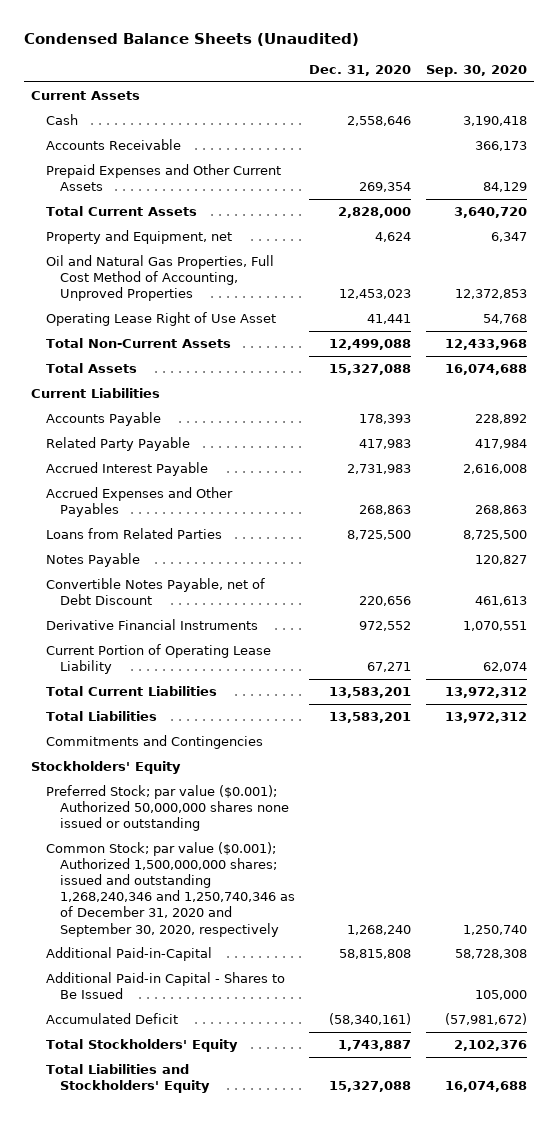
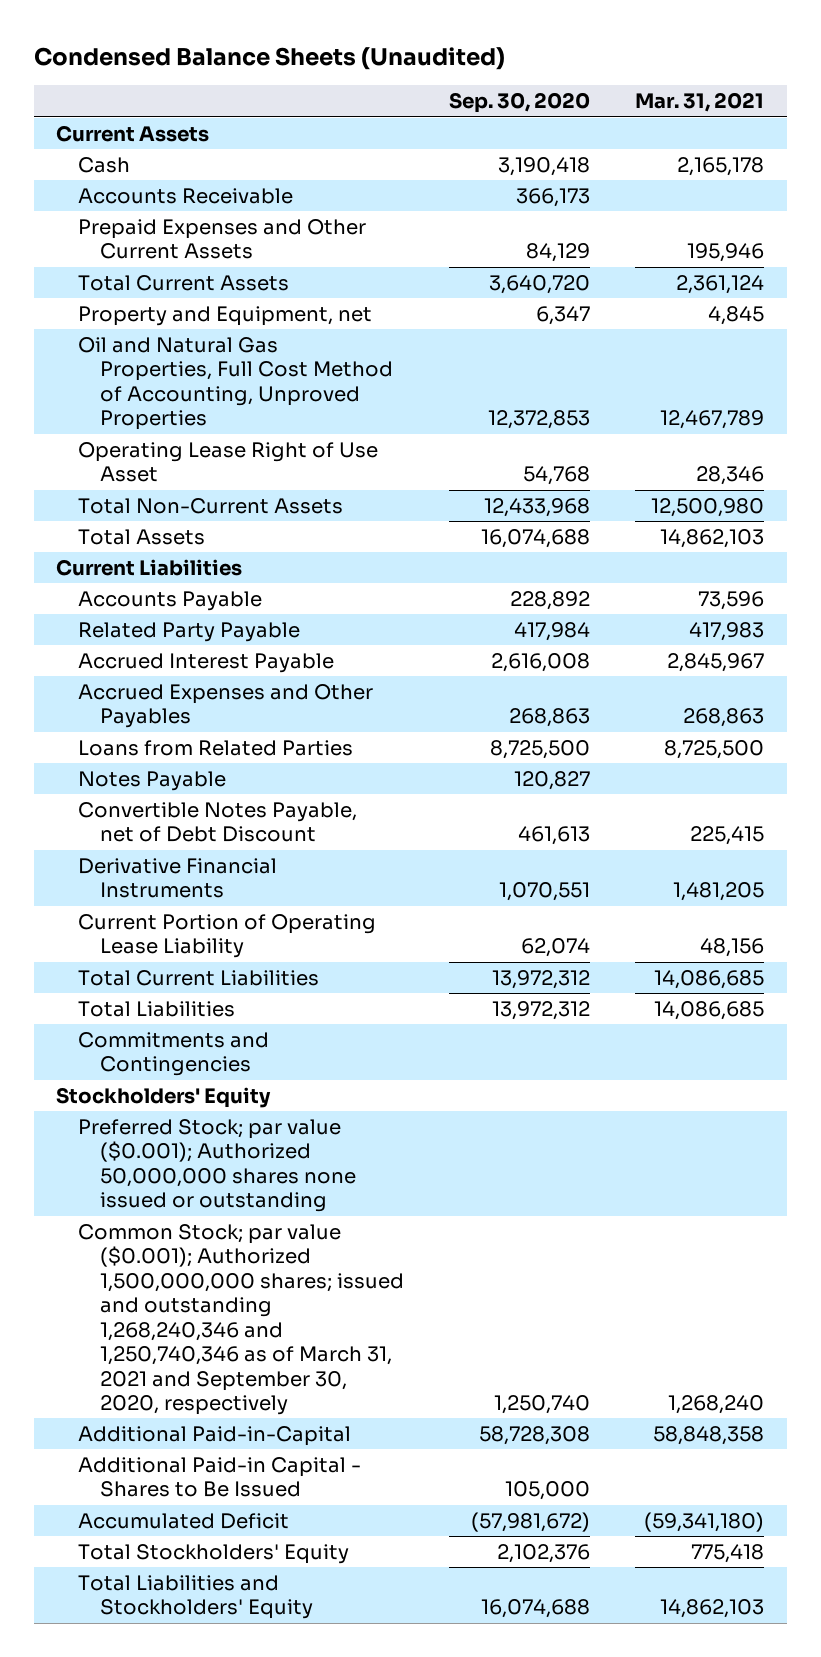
- | Dec. 31, 2020 | Sep. 30, 2020
+ | Sep. 30, 2020 | Mar. 31, 2021
- Common Stock; par value ($0.001); Authorized 1,500,000,000 shares; issued and outstanding 1,268,240,346 and 1,250,740,346 as of December 31, 2020 and September 30, 2020, respectively | 1,268,240 | 1,250,740
+ Common Stock; par value ($0.001); Authorized 1,500,000,000 shares; issued and outstanding 1,268,240,346 and 1,250,740,346 as of March 31, 2021 and September 30, 2020, respectively | 1,250,740 | 1,268,240

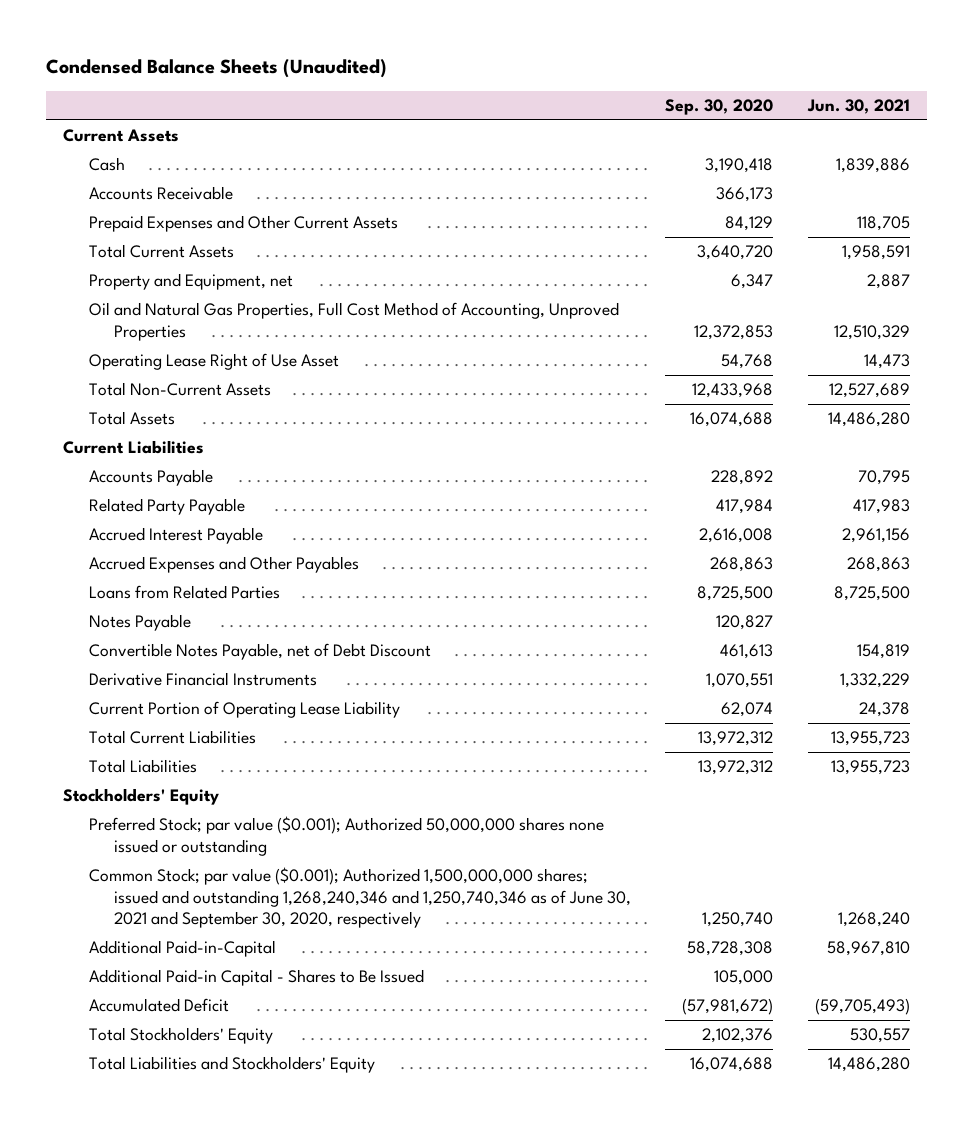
- | Sep. 30, 2020 | Mar. 31, 2021
+ | Sep. 30, 2020 | Jun. 30, 2021
- Commitments and Contingencies
- Common Stock; par value ($0.001); Authorized 1,500,000,000 shares; issued and outstanding 1,268,240,346 and 1,250,740,346 as of March 31, 2021 and September 30, 2020, respectively | 1,250,740 | 1,268,240
+ Common Stock; par value ($0.001); Authorized 1,500,000,000 shares; issued and outstanding 1,268,240,346 and 1,250,740,346 as of June 30, 2021 and September 30, 2020, respectively | 1,250,740 | 1,268,240

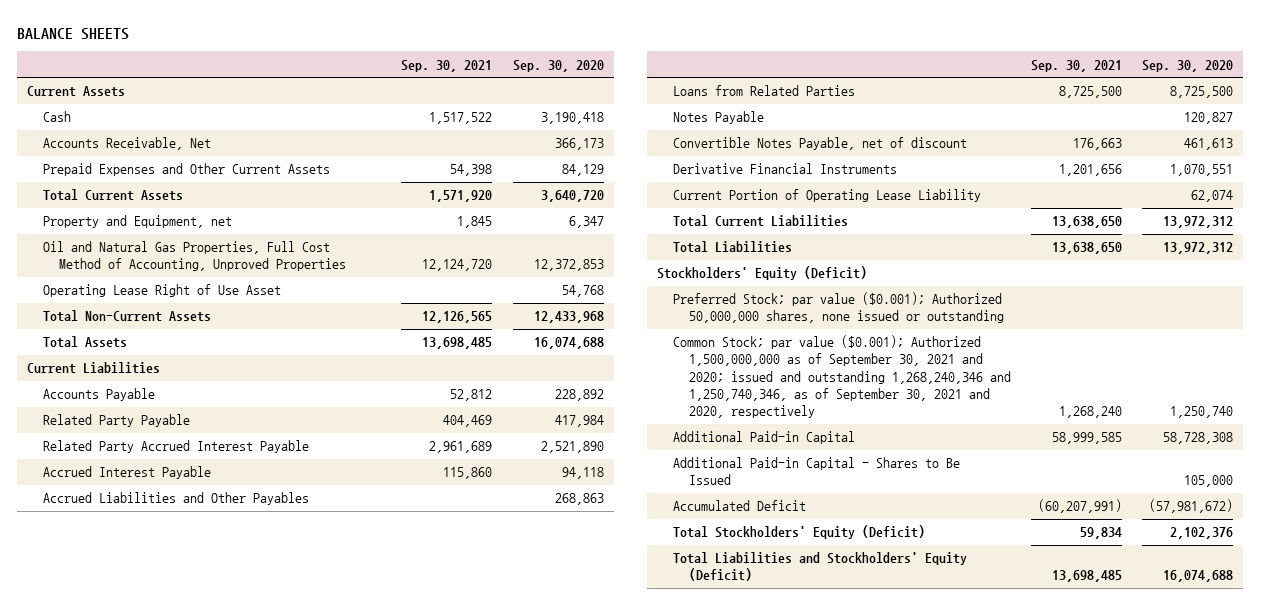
- Condensed Balance Sheets (Unaudited)
+ BALANCE SHEETS
- | Sep. 30, 2020 | Jun. 30, 2021
+ | Sep. 30, 2021 | Sep. 30, 2020
- Accounts Receivable | 366,173 |
+ Accounts Receivable, Net | | 366,173
- Accrued Interest Payable | 2,616,008 | 2,961,156
- Accrued Expenses and Other Payables | 268,863 | 268,863
+ Related Party Accrued Interest Payable | 2,961,689 | 2,521,890
+ Accrued Interest Payable | 115,860 | 94,118
+ Accrued Liabilities and Other Payables | | 268,863
- Convertible Notes Payable, net of Debt Discount | 461,613 | 154,819
+ Convertible Notes Payable, net of discount | 176,663 | 461,613
- Stockholders' Equity
- Preferred Stock; par value ($0.001); Authorized 50,000,000 shares none issued or outstanding
- Common Stock; par value ($0.001); Authorized 1,500,000,000 shares; issued and outstanding 1,268,240,346 and 1,250,740,346 as of June 30, 2021 and September 30, 2020, respectively | 1,250,740 | 1,268,240
- Additional Paid-in-Capital | 58,728,308 | 58,967,810
+ Stockholders' Equity (Deficit)
+ Preferred Stock; par value ($0.001); Authorized 50,000,000 shares, none issued or outstanding
+ Common Stock; par value ($0.001); Authorized 1,500,000,000 as of September 30, 2021 and 2020; issued and outstanding 1,268,240,346 and 1,250,740,346, as of September 30, 2021 and 2020, respectively | 1,268,240 | 1,250,740
+ Additional Paid-in Capital | 58,999,585 | 58,728,308
- Total Stockholders' Equity | 2,102,376 | 530,557
- Total Liabilities and Stockholders' Equity | 16,074,688 | 14,486,280
+ Total Stockholders' Equity (Deficit) | 59,834 | 2,102,376
+ Total Liabilities and Stockholders' Equity (Deficit) | 13,698,485 | 16,074,688

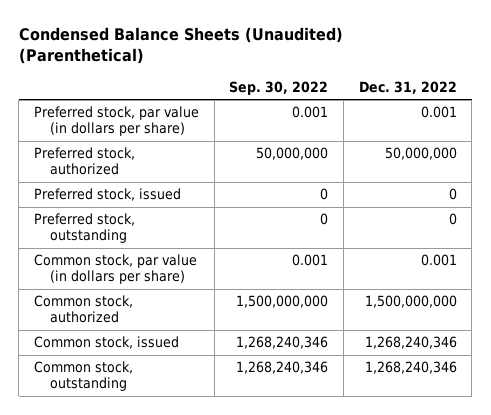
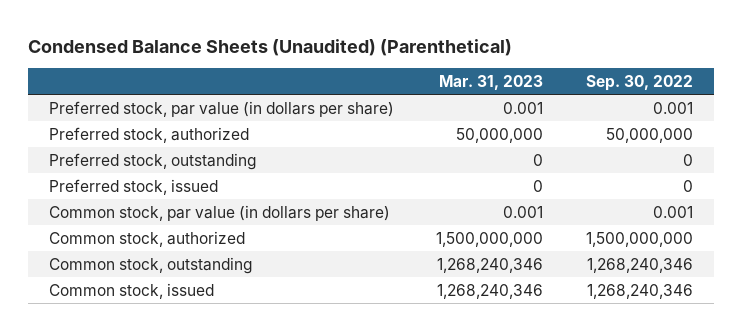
- | Sep. 30, 2022 | Dec. 31, 2022
+ | Mar. 31, 2023 | Sep. 30, 2022
moved down: Preferred stock, issued | 0 | 0
moved down: Common stock, issued | 1,268,240,346 | 1,268,240,346

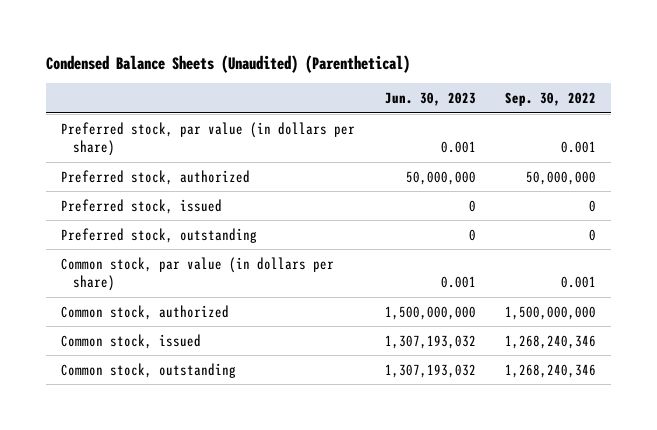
- | Mar. 31, 2023 | Sep. 30, 2022
+ | Jun. 30, 2023 | Sep. 30, 2022
moved down: Preferred stock, outstanding | 0 | 0
moved down: Common stock, outstanding | 1,307,193,032 | 1,268,240,346

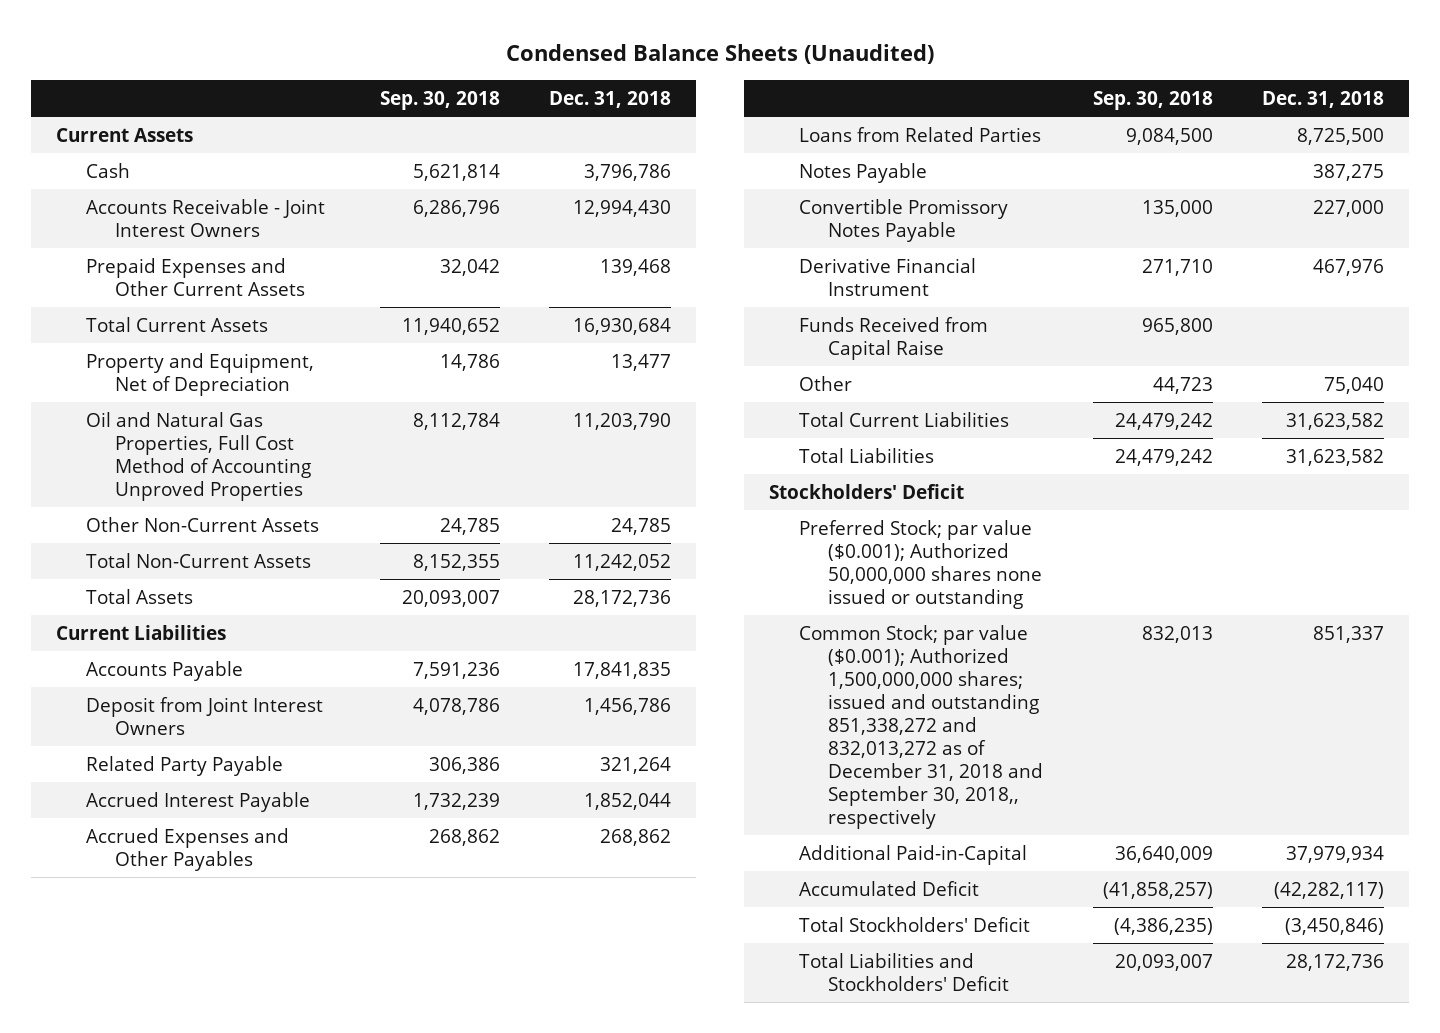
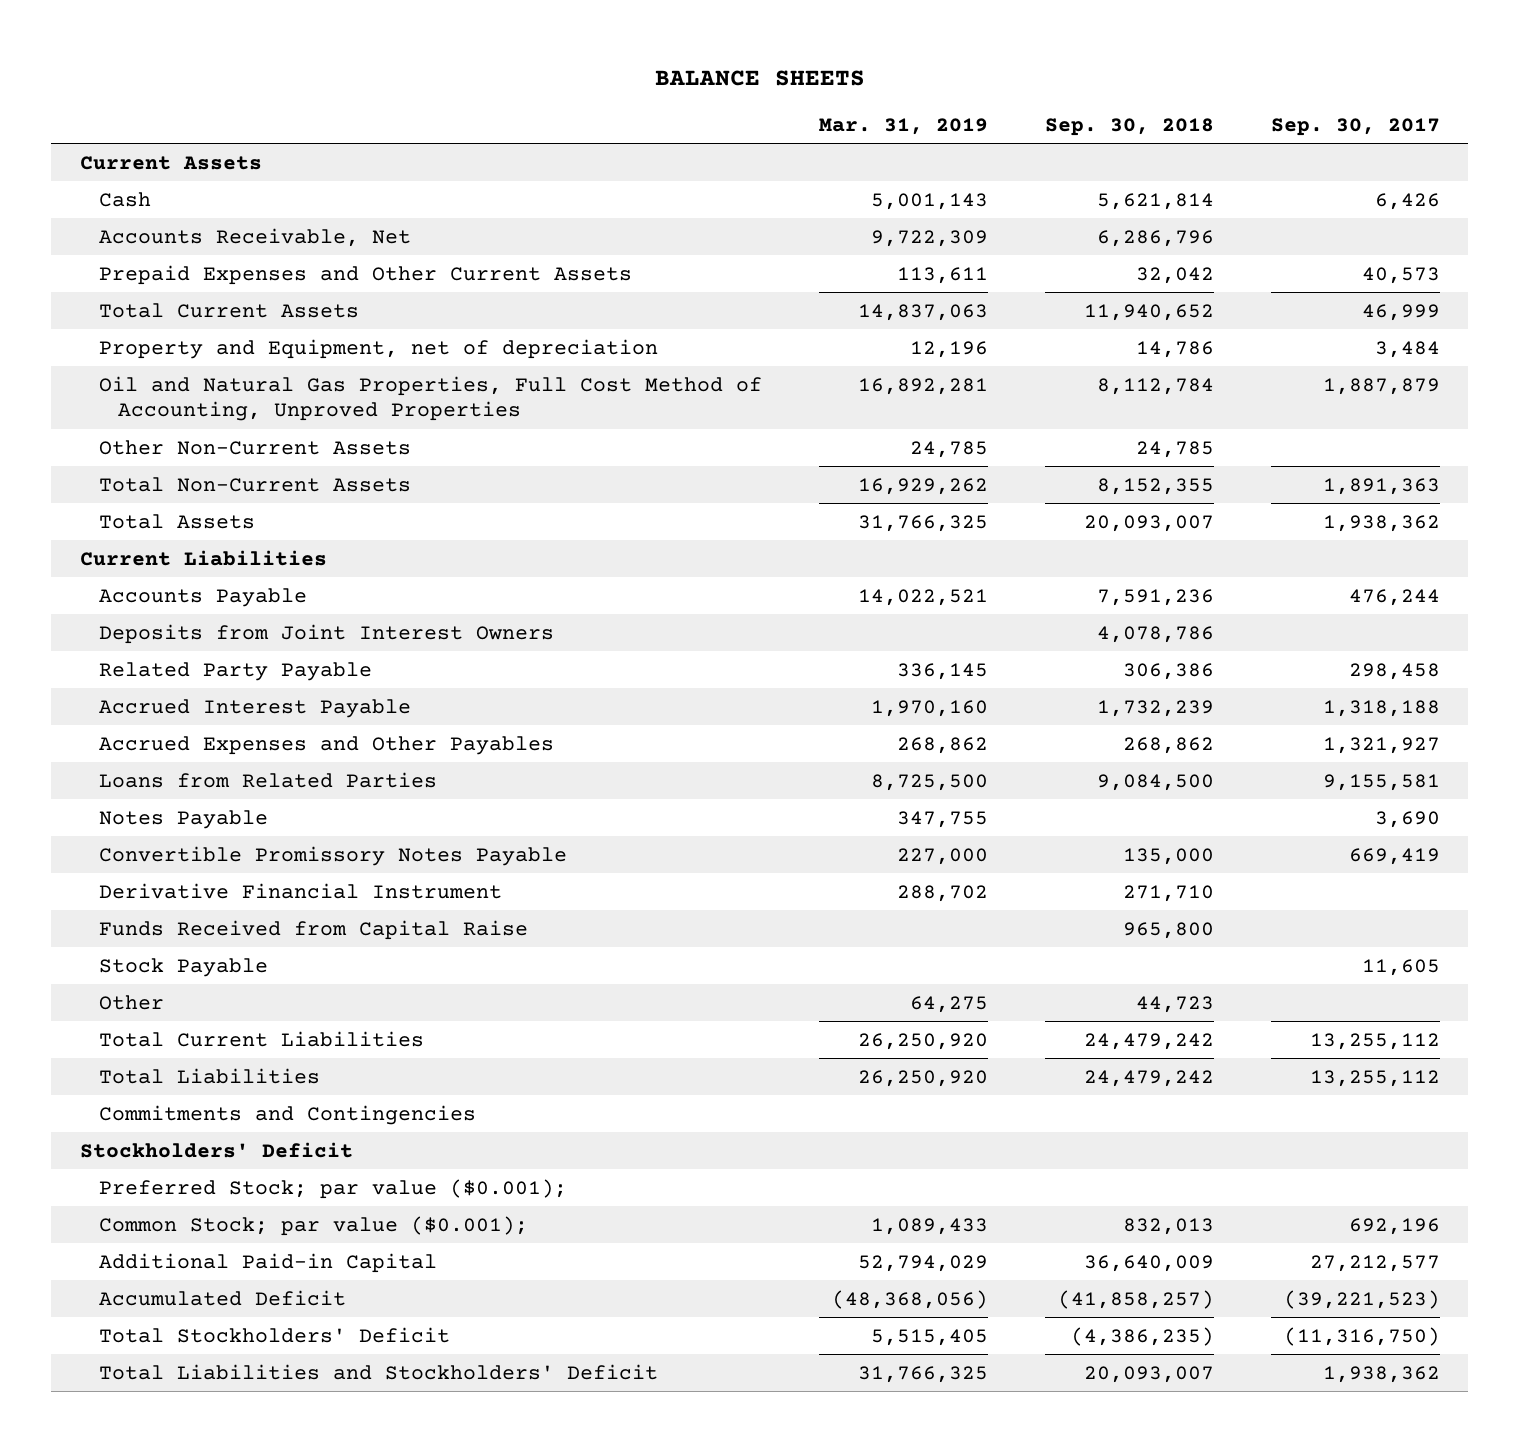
- Condensed Balance Sheets (Unaudited)
+ BALANCE SHEETS
- | Sep. 30, 2018 | Dec. 31, 2018
+ | Mar. 31, 2019 | Sep. 30, 2018 | Sep. 30, 2017
- Accounts Receivable - Joint Interest Owners | 6,286,796 | 12,994,430
+ Accounts Receivable, Net | 9,722,309 | 6,286,796 |
- Property and Equipment, Net of Depreciation | 14,786 | 13,477
- Oil and Natural Gas Properties, Full Cost Method of Accounting Unproved Properties | 8,112,784 | 11,203,790
+ Property and Equipment, net of depreciation | 12,196 | 14,786 | 3,484
+ Oil and Natural Gas Properties, Full Cost Method of Accounting, Unproved Properties | 16,892,281 | 8,112,784 | 1,887,879
- Deposit from Joint Interest Owners | 4,078,786 | 1,456,786
+ Deposits from Joint Interest Owners | | 4,078,786 |
+ Stock Payable | | | 11,605
+ Commitments and Contingencies
- Preferred Stock; par value ($0.001); Authorized 50,000,000 shares none issued or outstanding
- Common Stock; par value ($0.001); Authorized 1,500,000,000 shares; issued and outstanding 851,338,272 and 832,013,272 as of December 31, 2018 and September 30, 2018,, respectively | 832,013 | 851,337
- Additional Paid-in-Capital | 36,640,009 | 37,979,934
+ Preferred Stock; par value ($0.001);
+ Common Stock; par value ($0.001); | 1,089,433 | 832,013 | 692,196
+ Additional Paid-in Capital | 52,794,029 | 36,640,009 | 27,212,577

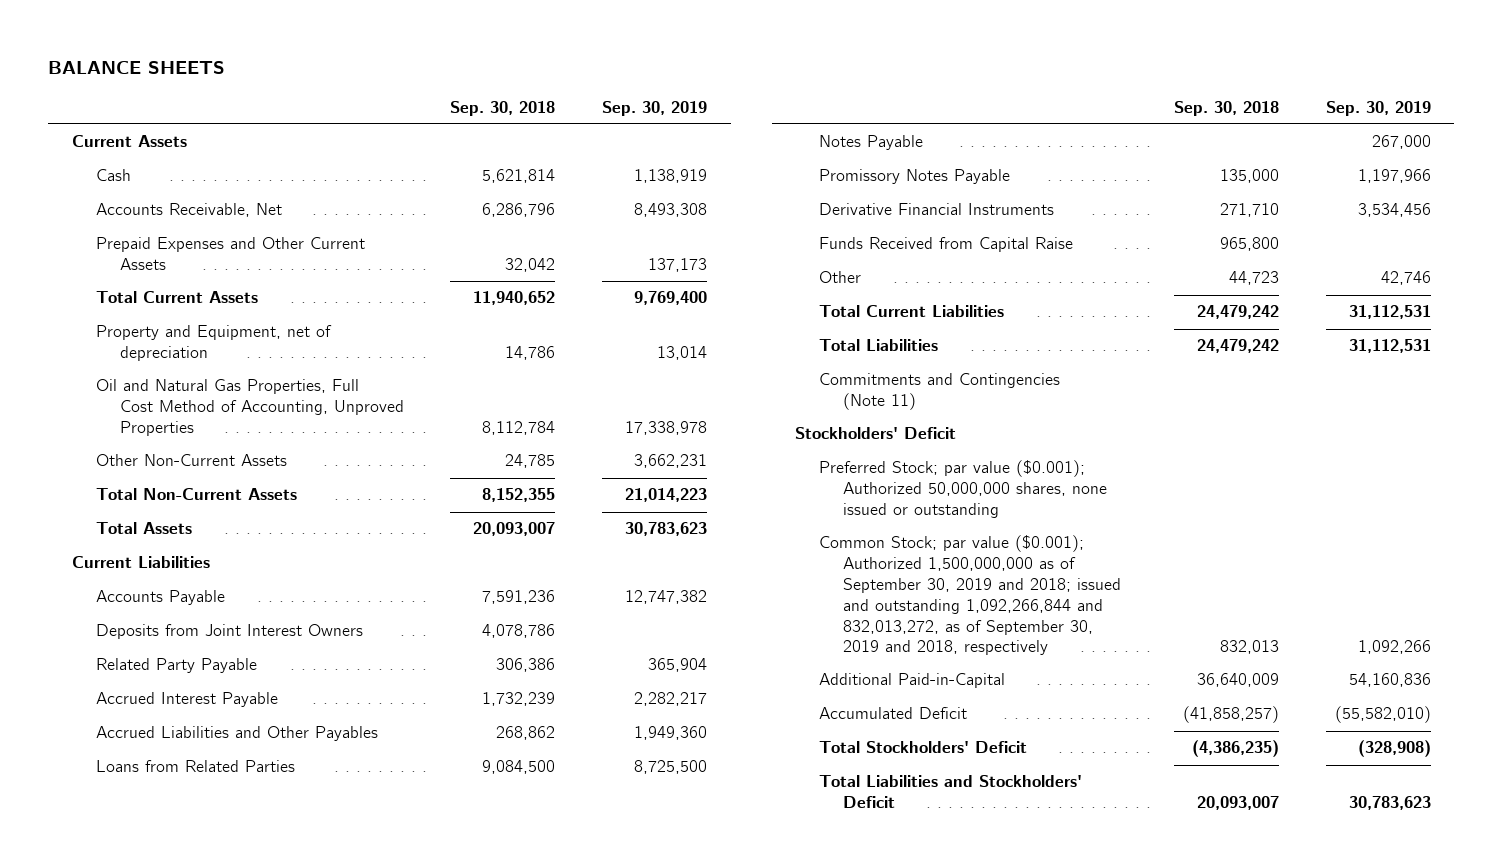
- | Mar. 31, 2019 | Sep. 30, 2018 | Sep. 30, 2017
+ | Sep. 30, 2018 | Sep. 30, 2019
- Accrued Expenses and Other Payables | 268,862 | 268,862 | 1,321,927
+ Accrued Liabilities and Other Payables | 268,862 | 1,949,360
- Convertible Promissory Notes Payable | 227,000 | 135,000 | 669,419
- Derivative Financial Instrument | 288,702 | 271,710 |
+ Promissory Notes Payable | 135,000 | 1,197,966
+ Derivative Financial Instruments | 271,710 | 3,534,456
- Stock Payable | | | 11,605
- Commitments and Contingencies
+ Commitments and Contingencies (Note 11)
- Preferred Stock; par value ($0.001);
- Common Stock; par value ($0.001); | 1,089,433 | 832,013 | 692,196
- Additional Paid-in Capital | 52,794,029 | 36,640,009 | 27,212,577
+ Preferred Stock; par value ($0.001); Authorized 50,000,000 shares, none issued or outstanding
+ Common Stock; par value ($0.001); Authorized 1,500,000,000 as of September 30, 2019 and 2018; issued and outstanding 1,092,266,844 and 832,013,272, as of September 30, 2019 and 2018, respectively | 832,013 | 1,092,266
+ Additional Paid-in-Capital | 36,640,009 | 54,160,836

